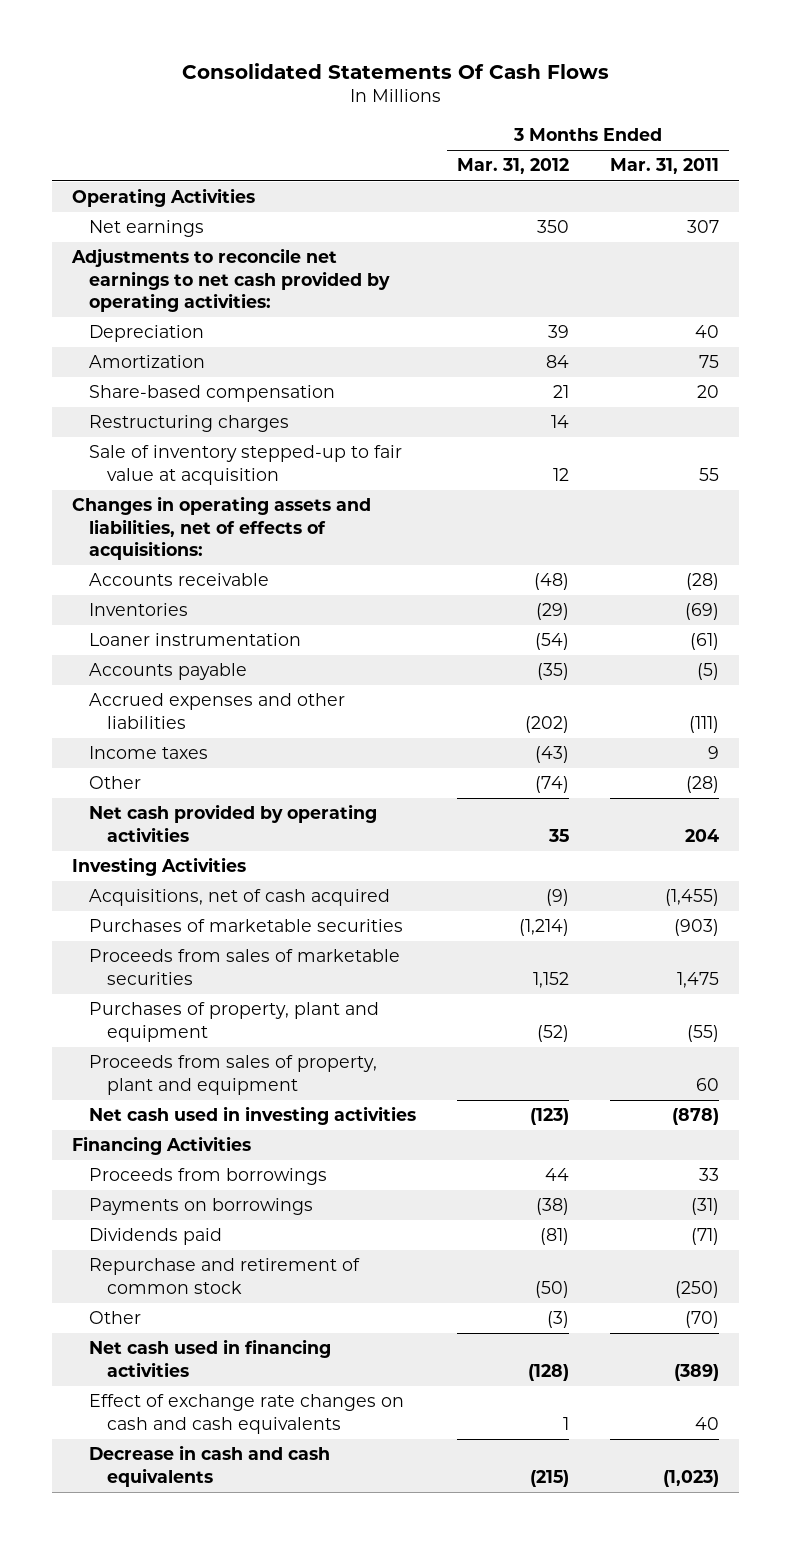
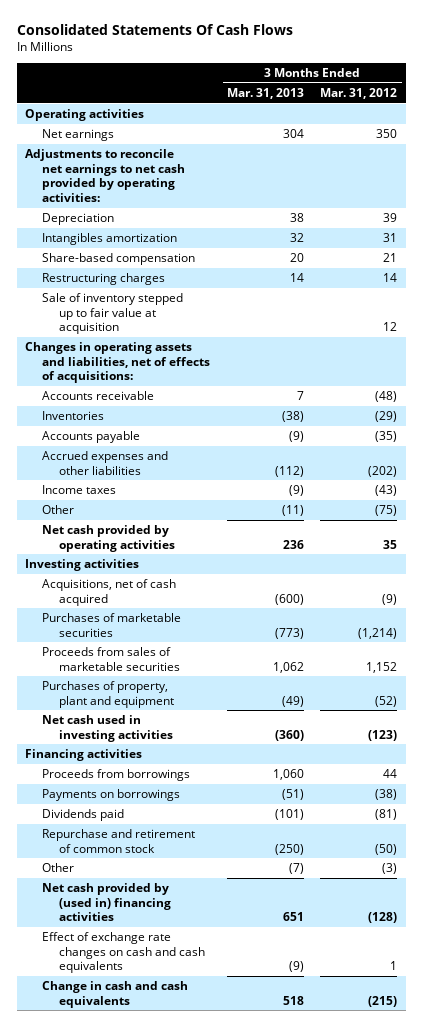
- | 3 Months Ended Mar. 31, 2012 | 3 Months Ended Mar. 31, 2011
+ | 3 Months Ended Mar. 31, 2013 | 3 Months Ended Mar. 31, 2012
- Operating Activities
+ Operating activities
- Amortization | 84 | 75
+ Intangibles amortization | 32 | 31
- Sale of inventory stepped-up to fair value at acquisition | 12 | 55
+ Sale of inventory stepped up to fair value at acquisition | | 12
- Loaner instrumentation | (54) | (61)
- Other | (74) | (28)
+ Other | (11) | (75)
- Investing Activities
+ Investing activities
- Proceeds from sales of property, plant and equipment | | 60
- Financing Activities
+ Financing activities
- Net cash used in financing activities | (128) | (389)
+ Net cash provided by (used in) financing activities | 651 | (128)
- Decrease in cash and cash equivalents | (215) | (1,023)
+ Change in cash and cash equivalents | 518 | (215)

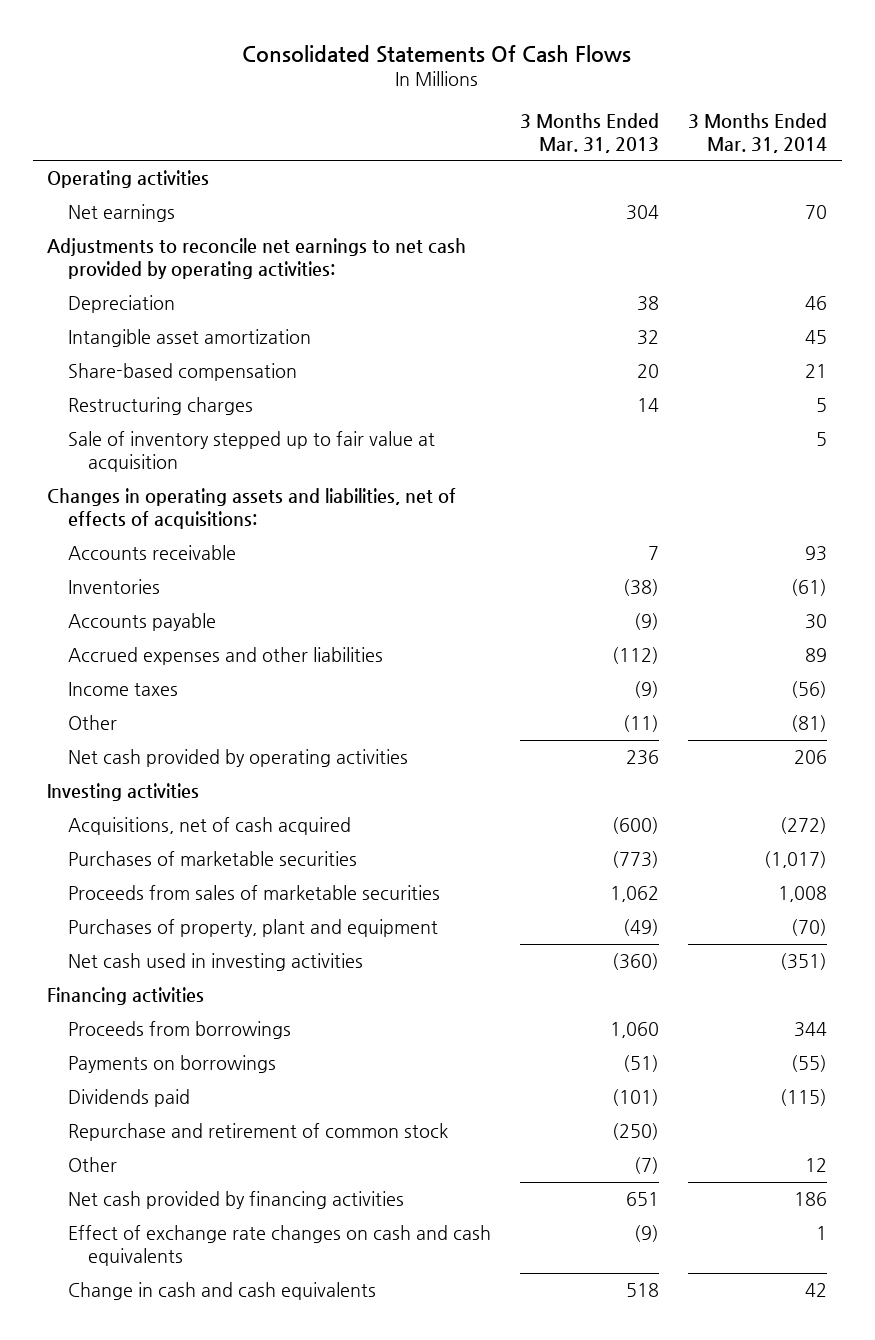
- | 3 Months Ended Mar. 31, 2013 | 3 Months Ended Mar. 31, 2012
+ | 3 Months Ended Mar. 31, 2013 | 3 Months Ended Mar. 31, 2014
- Intangibles amortization | 32 | 31
+ Intangible asset amortization | 32 | 45
- Net cash provided by (used in) financing activities | 651 | (128)
+ Net cash provided by financing activities | 651 | 186

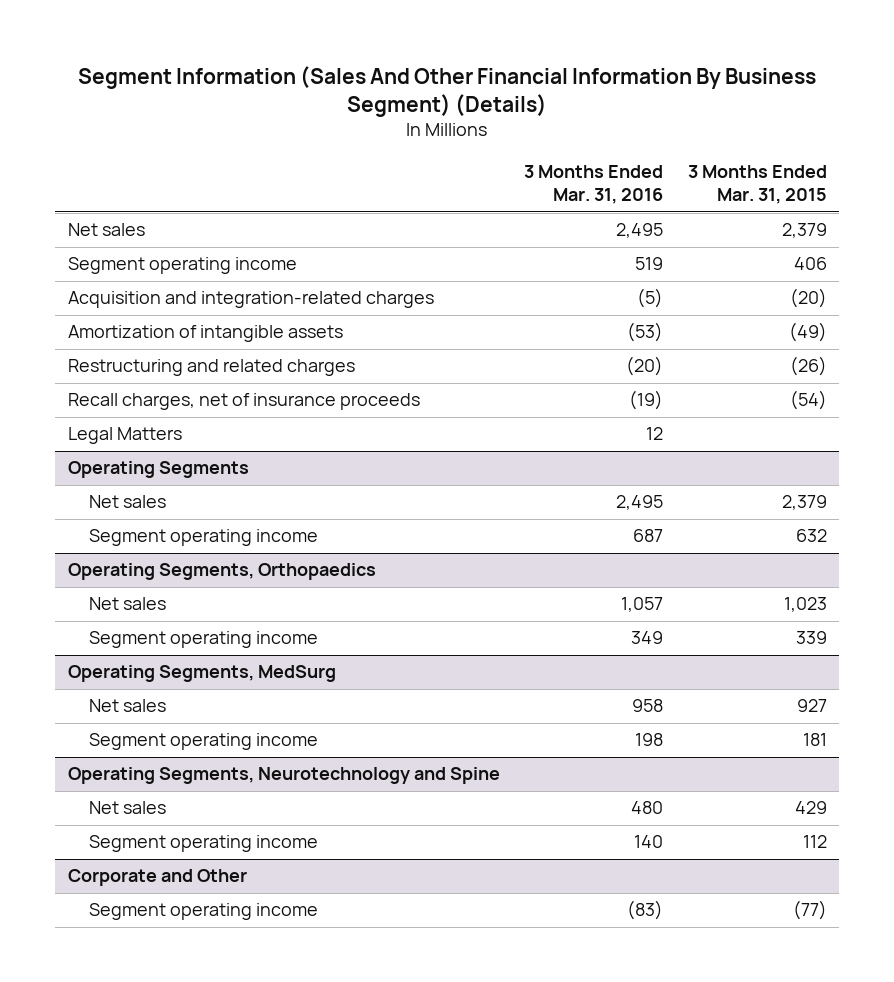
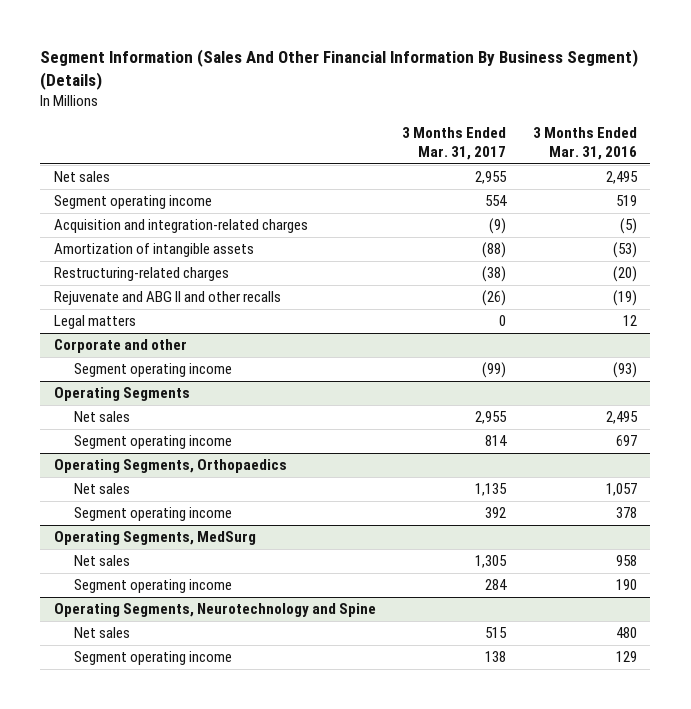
- | 3 Months Ended Mar. 31, 2016 | 3 Months Ended Mar. 31, 2015
+ | 3 Months Ended Mar. 31, 2017 | 3 Months Ended Mar. 31, 2016
- Restructuring and related charges | (20) | (26)
- Recall charges, net of insurance proceeds | (19) | (54)
- Legal Matters | 12 |
+ Restructuring-related charges | (38) | (20)
+ Rejuvenate and ABG II and other recalls | (26) | (19)
+ Legal matters | 0 | 12
+ Corporate and other
+ Segment operating income | (99) | (93)
@ Operating Segments
- Segment operating income | 687 | 632
+ Segment operating income | 814 | 697
@ Operating Segments, Orthopaedics
- Segment operating income | 349 | 339
+ Segment operating income | 392 | 378
@ Operating Segments, MedSurg
- Segment operating income | 198 | 181
+ Segment operating income | 284 | 190
@ Operating Segments, Neurotechnology and Spine
- Segment operating income | 140 | 112
- Corporate and Other
- Segment operating income | (83) | (77)
@ Operating Segments, Neurotechnology and Spine
+ Segment operating income | 138 | 129

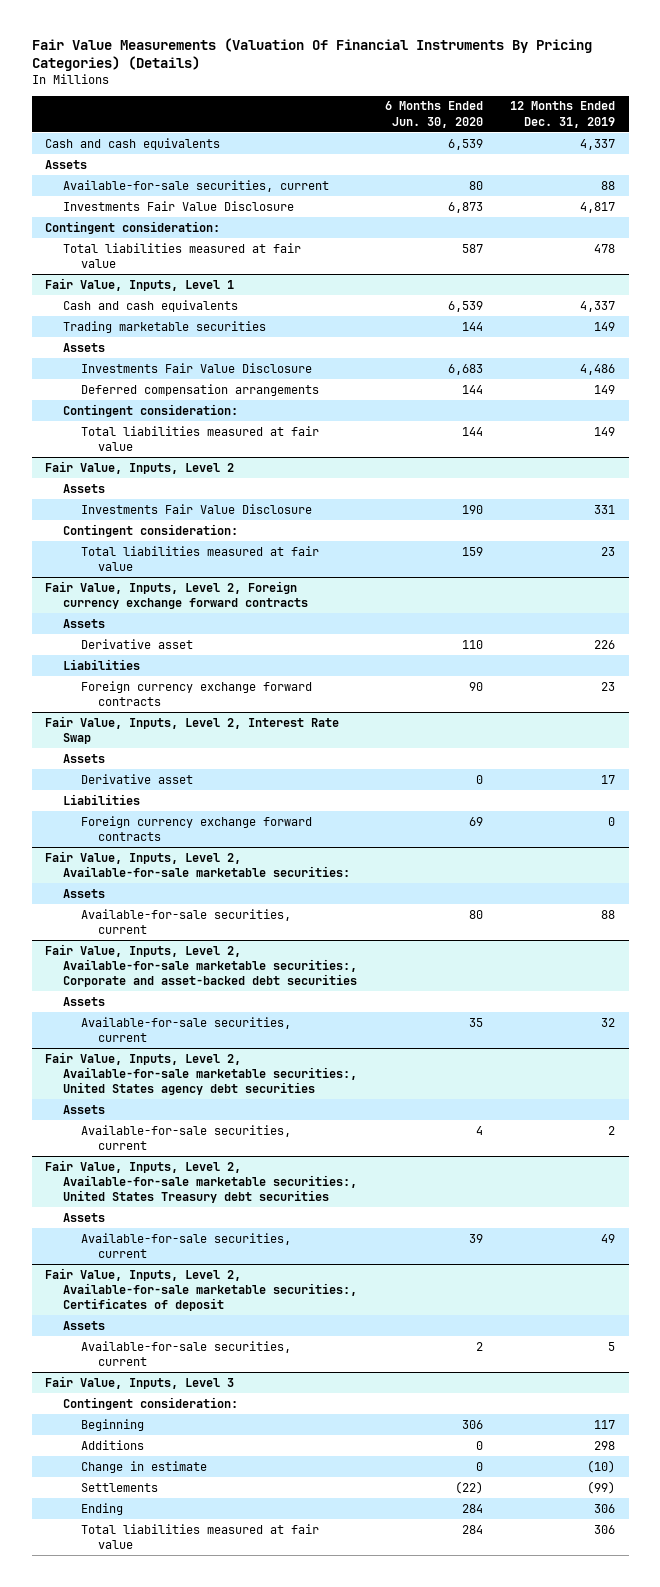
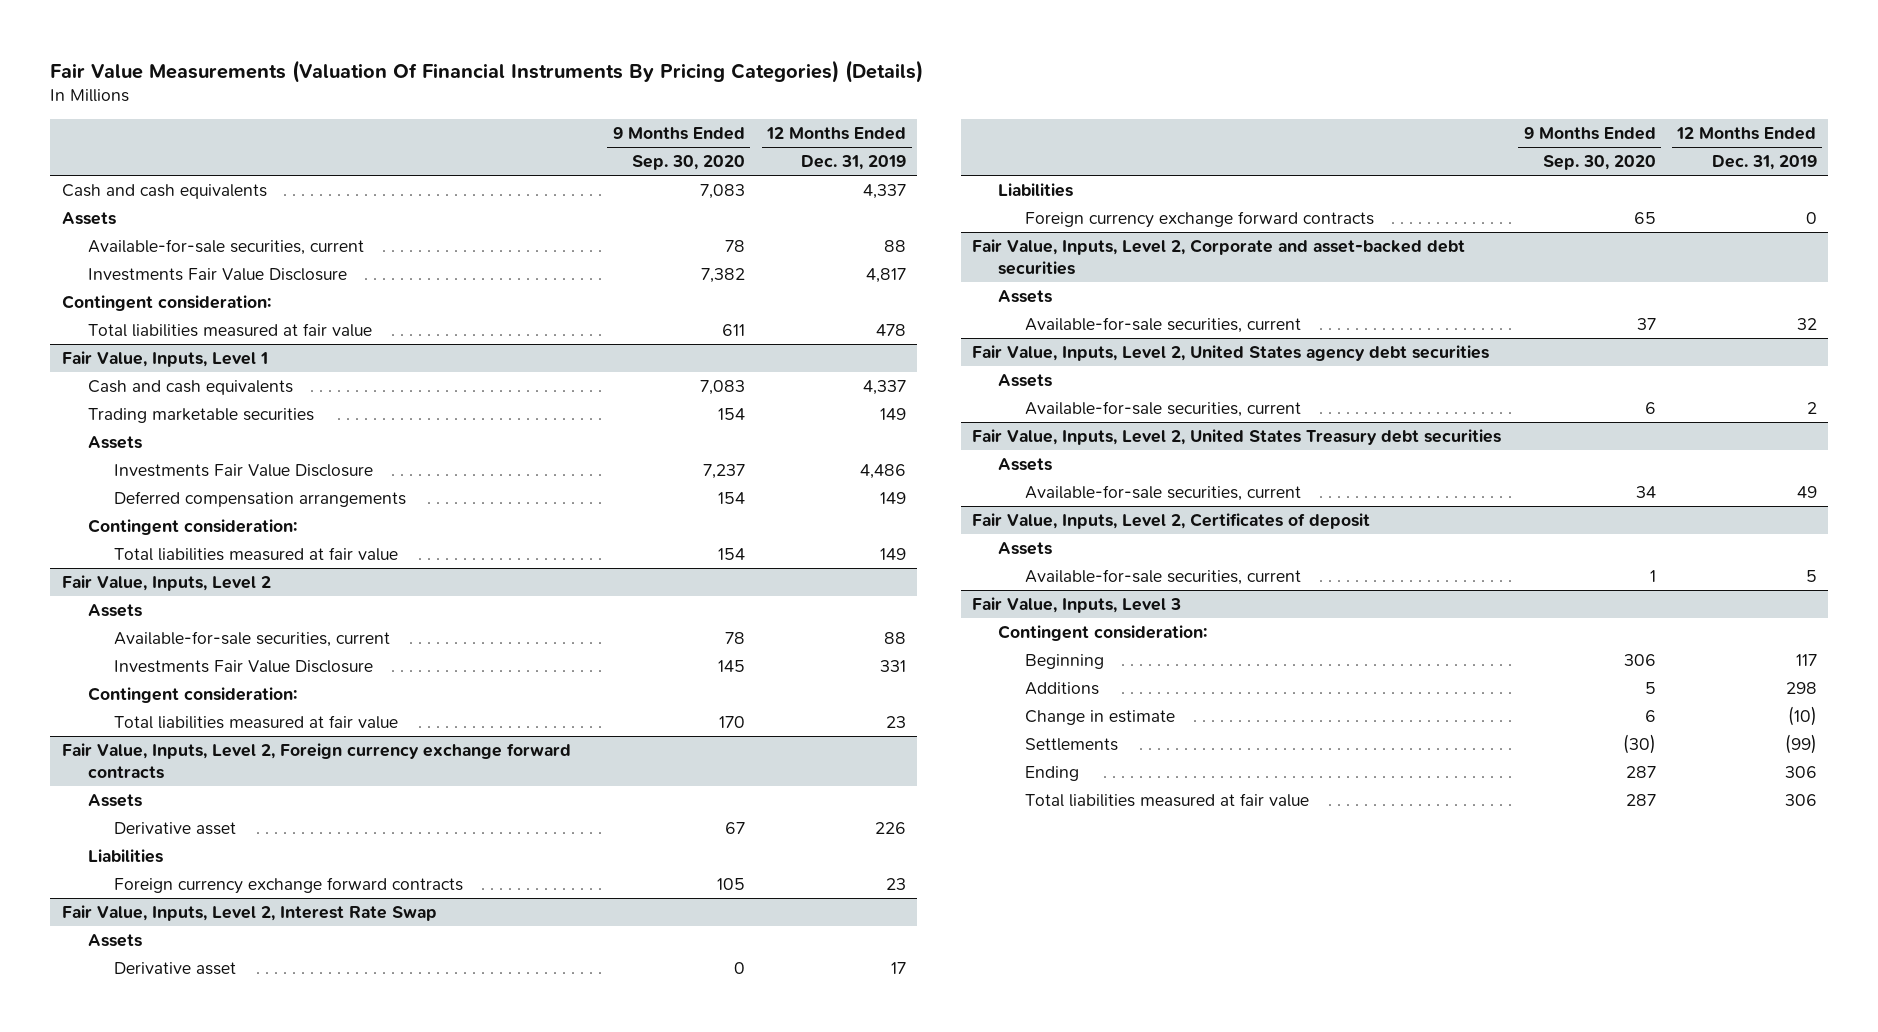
- | 6 Months Ended Jun. 30, 2020 | 12 Months Ended Dec. 31, 2019
+ | 9 Months Ended Sep. 30, 2020 | 12 Months Ended Dec. 31, 2019
@ Fair Value, Inputs, Level 2
+ Available-for-sale securities, current | 78 | 88
- Fair Value, Inputs, Level 2, Available-for-sale marketable securities:
- Assets
- Available-for-sale securities, current | 80 | 88
- Fair Value, Inputs, Level 2, Available-for-sale marketable securities:, Corporate and asset-backed debt securities
+ Fair Value, Inputs, Level 2, Corporate and asset-backed debt securities
- Fair Value, Inputs, Level 2, Available-for-sale marketable securities:, United States agency debt securities
+ Fair Value, Inputs, Level 2, United States agency debt securities
- Fair Value, Inputs, Level 2, Available-for-sale marketable securities:, United States Treasury debt securities
+ Fair Value, Inputs, Level 2, United States Treasury debt securities
- Fair Value, Inputs, Level 2, Available-for-sale marketable securities:, Certificates of deposit
+ Fair Value, Inputs, Level 2, Certificates of deposit

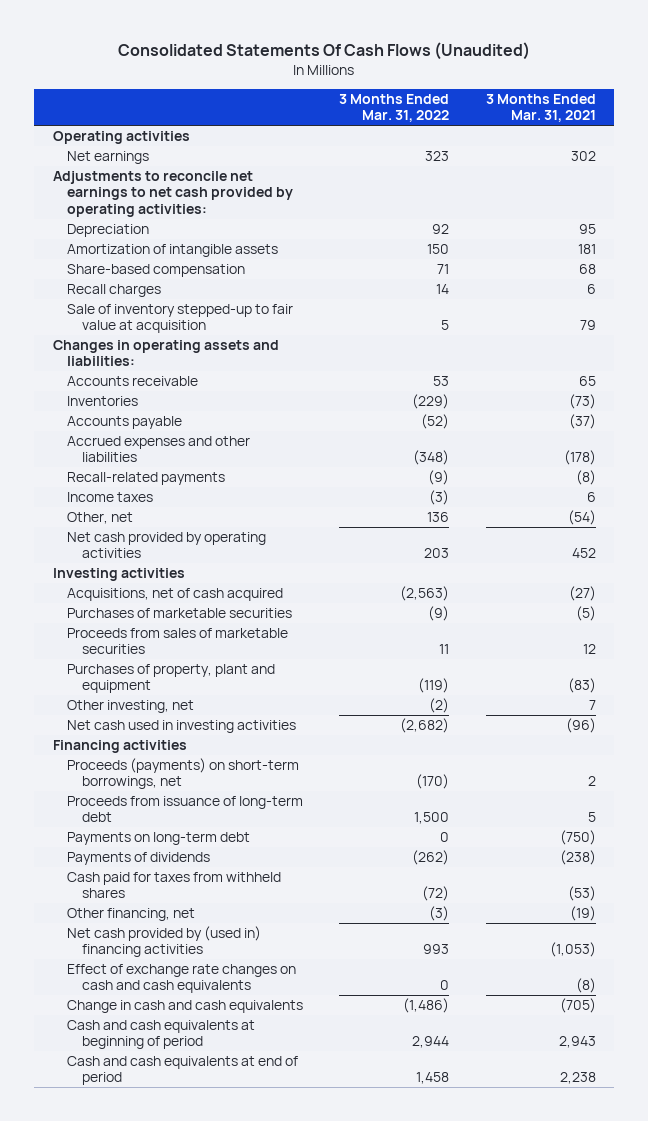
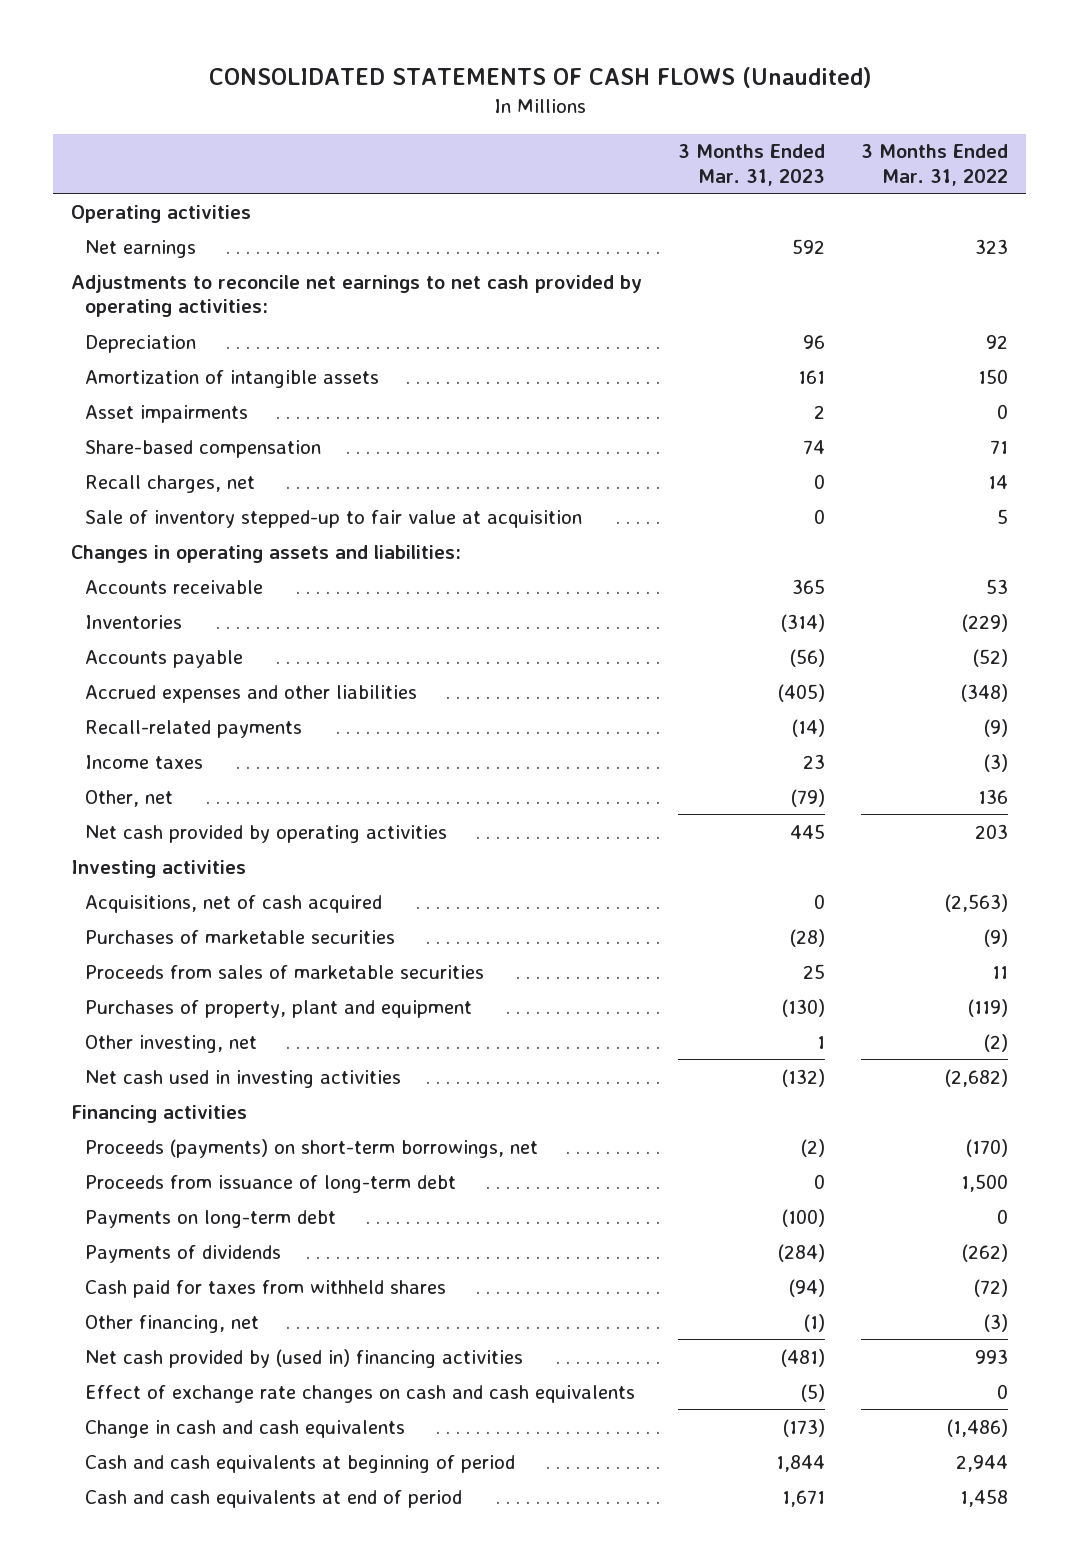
- Consolidated Statements Of Cash Flows (Unaudited)
+ CONSOLIDATED STATEMENTS OF CASH FLOWS (Unaudited)
- | 3 Months Ended Mar. 31, 2022 | 3 Months Ended Mar. 31, 2021
+ | 3 Months Ended Mar. 31, 2023 | 3 Months Ended Mar. 31, 2022
+ Asset impairments | 2 | 0
- Recall charges | 14 | 6
+ Recall charges, net | 0 | 14

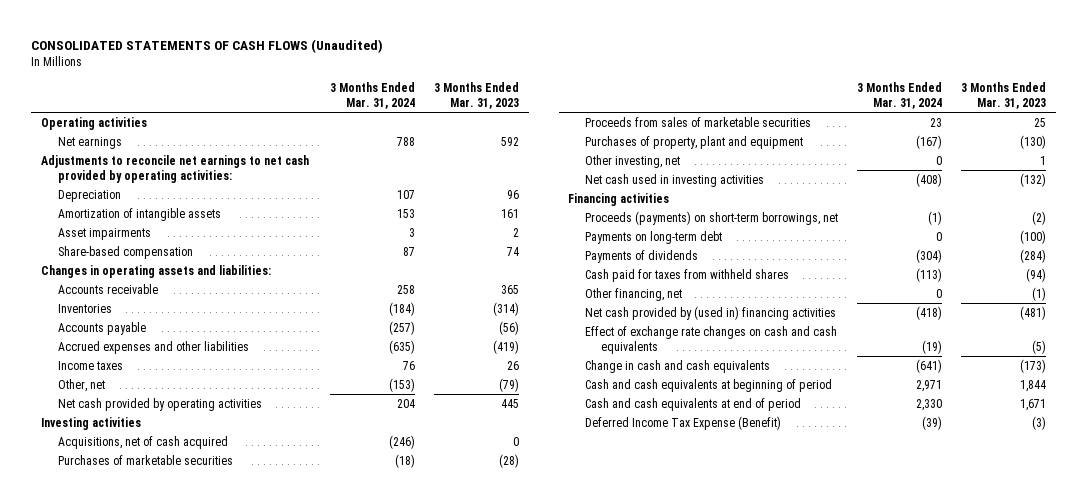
- | 3 Months Ended Mar. 31, 2023 | 3 Months Ended Mar. 31, 2022
+ | 3 Months Ended Mar. 31, 2024 | 3 Months Ended Mar. 31, 2023
- Recall charges, net | 0 | 14
- Sale of inventory stepped-up to fair value at acquisition | 0 | 5
- Accrued expenses and other liabilities | (405) | (348)
- Recall-related payments | (14) | (9)
- Income taxes | 23 | (3)
+ Accrued expenses and other liabilities | (635) | (419)
+ Income taxes | 76 | 26
- Proceeds from issuance of long-term debt | 0 | 1,500
+ Deferred Income Tax Expense (Benefit) | (39) | (3)

